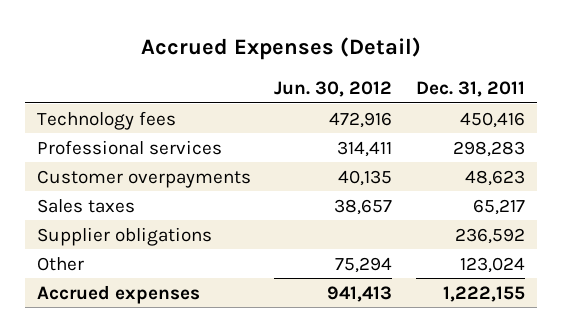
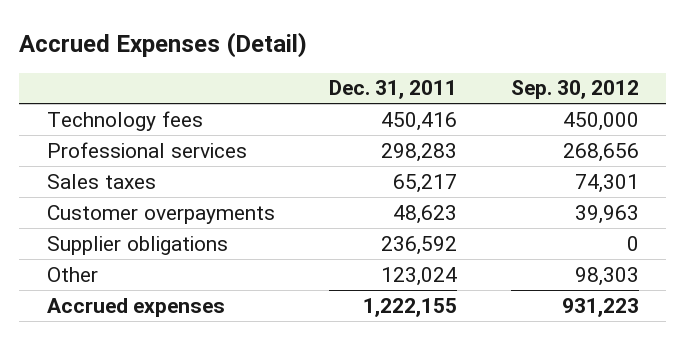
- | Jun. 30, 2012 | Dec. 31, 2011
+ | Dec. 31, 2011 | Sep. 30, 2012
moved down: Customer overpayments | 48,623 | 39,963

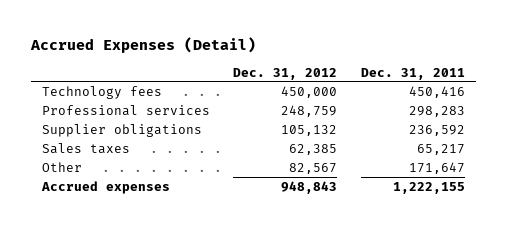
- | Dec. 31, 2011 | Sep. 30, 2012
+ | Dec. 31, 2012 | Dec. 31, 2011
- Customer overpayments | 48,623 | 39,963
- Other | 123,024 | 98,303
moved down: Sales taxes | 62,385 | 65,217
+ Other | 82,567 | 171,647

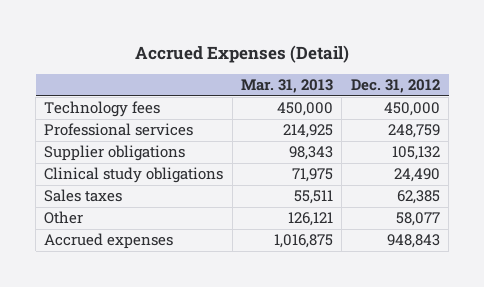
- | Dec. 31, 2012 | Dec. 31, 2011
+ | Mar. 31, 2013 | Dec. 31, 2012
+ Clinical study obligations | 71,975 | 24,490
- Other | 82,567 | 171,647
+ Other | 126,121 | 58,077

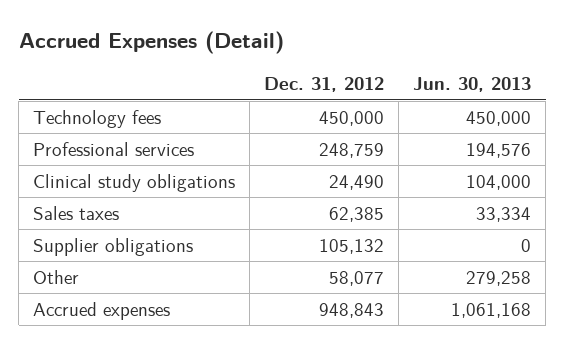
- | Mar. 31, 2013 | Dec. 31, 2012
+ | Dec. 31, 2012 | Jun. 30, 2013
moved down: Supplier obligations | 105,132 | 0

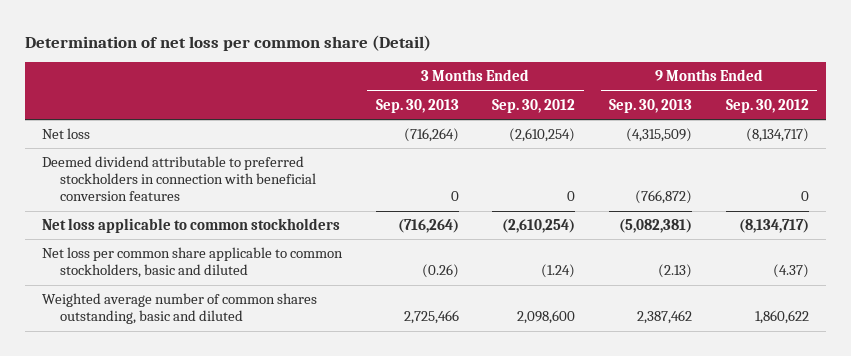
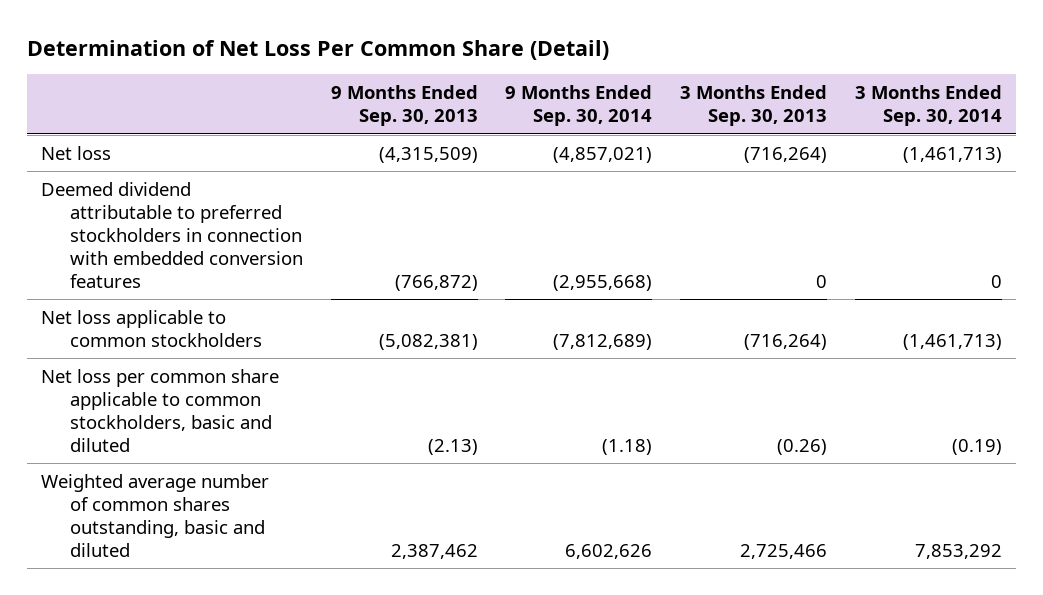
- Determination of net loss per common share (Detail)
+ Determination of Net Loss Per Common Share (Detail)
- | 3 Months Ended Sep. 30, 2013 | 3 Months Ended Sep. 30, 2012 | 9 Months Ended Sep. 30, 2013 | 9 Months Ended Sep. 30, 2012
+ | 9 Months Ended Sep. 30, 2013 | 9 Months Ended Sep. 30, 2014 | 3 Months Ended Sep. 30, 2013 | 3 Months Ended Sep. 30, 2014
- Deemed dividend attributable to preferred stockholders in connection with beneficial conversion features | 0 | 0 | (766,872) | 0
+ Deemed dividend attributable to preferred stockholders in connection with embedded conversion features | (766,872) | (2,955,668) | 0 | 0

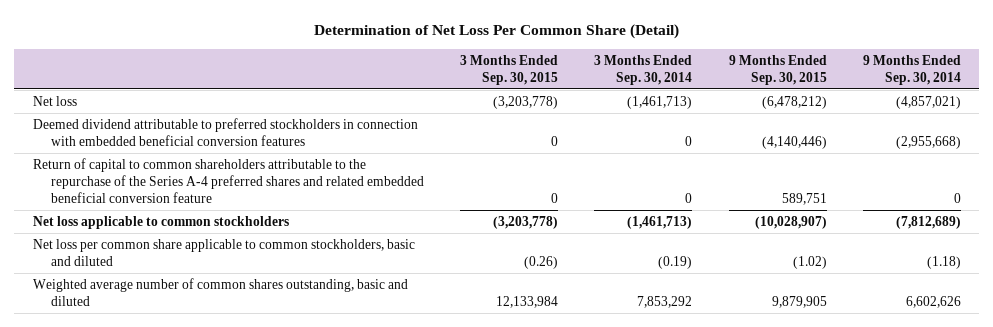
- | 9 Months Ended Sep. 30, 2013 | 9 Months Ended Sep. 30, 2014 | 3 Months Ended Sep. 30, 2013 | 3 Months Ended Sep. 30, 2014
+ | 3 Months Ended Sep. 30, 2015 | 3 Months Ended Sep. 30, 2014 | 9 Months Ended Sep. 30, 2015 | 9 Months Ended Sep. 30, 2014
- Deemed dividend attributable to preferred stockholders in connection with embedded conversion features | (766,872) | (2,955,668) | 0 | 0
+ Deemed dividend attributable to preferred stockholders in connection with embedded beneficial conversion features | 0 | 0 | (4,140,446) | (2,955,668)
+ Return of capital to common shareholders attributable to the repurchase of the Series A-4 preferred shares and related embedded beneficial conversion feature | 0 | 0 | 589,751 | 0

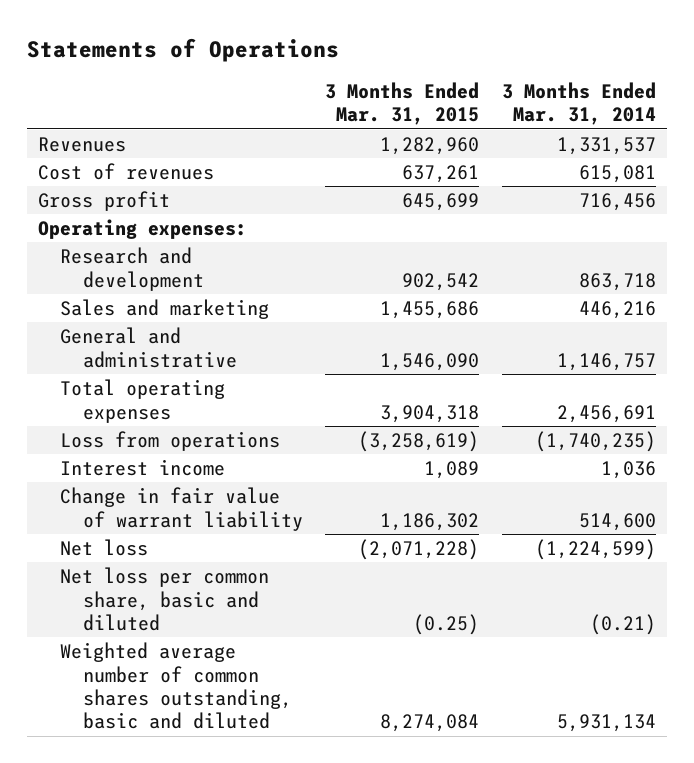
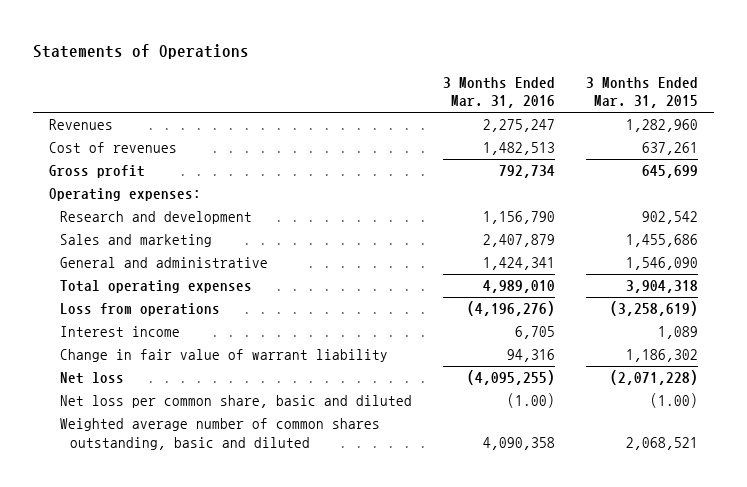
- | 3 Months Ended Mar. 31, 2015 | 3 Months Ended Mar. 31, 2014
+ | 3 Months Ended Mar. 31, 2016 | 3 Months Ended Mar. 31, 2015
- Net loss per common share, basic and diluted | (0.25) | (0.21)
- Weighted average number of common shares outstanding, basic and diluted | 8,274,084 | 5,931,134
+ Net loss per common share, basic and diluted | (1.00) | (1.00)
+ Weighted average number of common shares outstanding, basic and diluted | 4,090,358 | 2,068,521

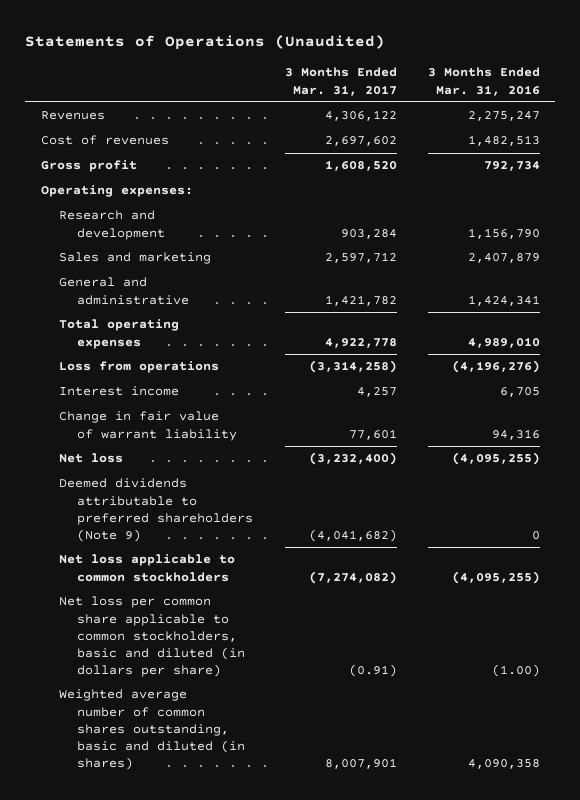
- Statements of Operations
+ Statements of Operations (Unaudited)
- | 3 Months Ended Mar. 31, 2016 | 3 Months Ended Mar. 31, 2015
+ | 3 Months Ended Mar. 31, 2017 | 3 Months Ended Mar. 31, 2016
- Net loss per common share, basic and diluted | (1.00) | (1.00)
- Weighted average number of common shares outstanding, basic and diluted | 4,090,358 | 2,068,521
+ Deemed dividends attributable to preferred shareholders (Note 9) | (4,041,682) | 0
+ Net loss applicable to common stockholders | (7,274,082) | (4,095,255)
+ Net loss per common share applicable to common stockholders, basic and diluted (in dollars per share) | (0.91) | (1.00)
+ Weighted average number of common shares outstanding, basic and diluted (in shares) | 8,007,901 | 4,090,358

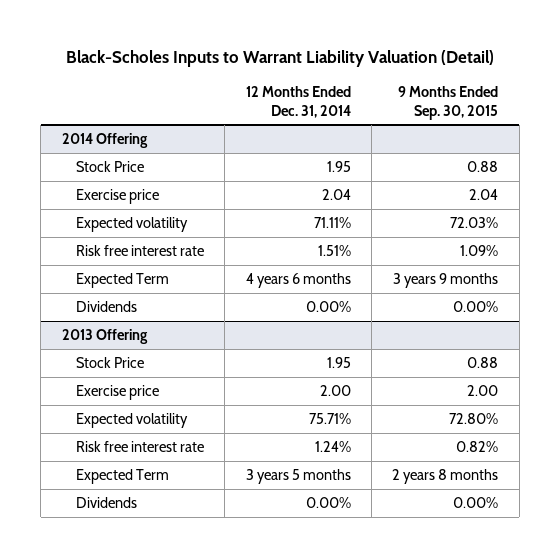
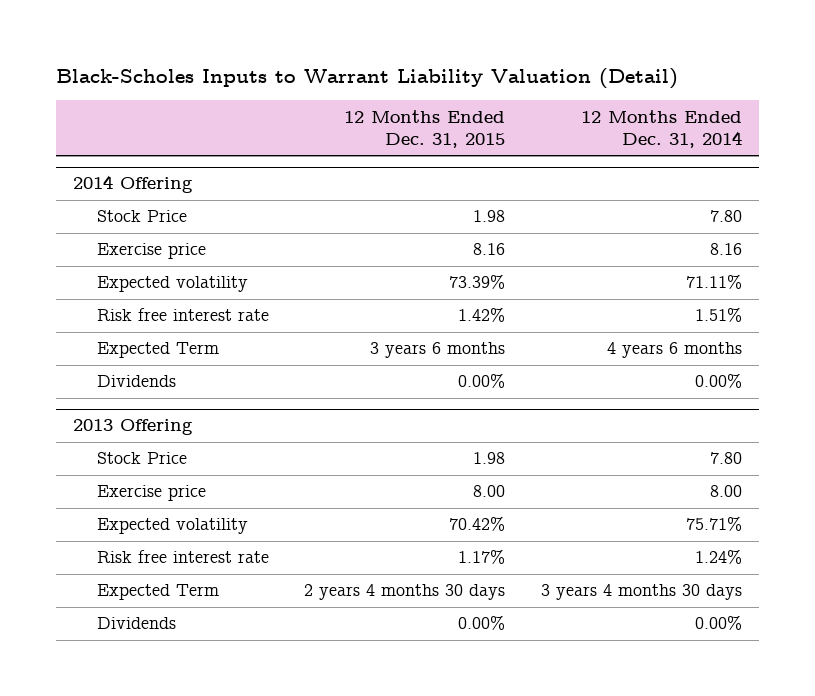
- | 12 Months Ended Dec. 31, 2014 | 9 Months Ended Sep. 30, 2015
+ | 12 Months Ended Dec. 31, 2015 | 12 Months Ended Dec. 31, 2014
@ 2014 Offering
- Stock Price | 1.95 | 0.88
- Exercise price | 2.04 | 2.04
+ Stock Price | 1.98 | 7.80
+ Exercise price | 8.16 | 8.16
@ 2013 Offering
- Stock Price | 1.95 | 0.88
- Exercise price | 2.00 | 2.00
+ Stock Price | 1.98 | 7.80
+ Exercise price | 8.00 | 8.00
- Expected Term | 3 years 5 months | 2 years 8 months
+ Expected Term | 2 years 4 months 30 days | 3 years 4 months 30 days

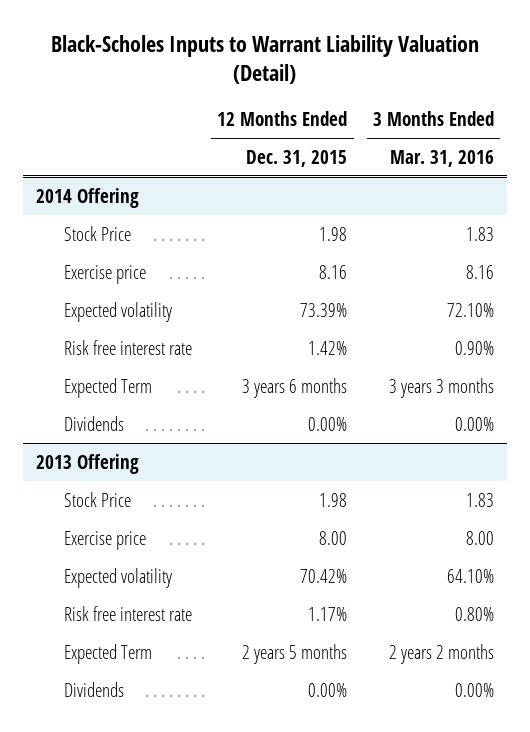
- | 12 Months Ended Dec. 31, 2015 | 12 Months Ended Dec. 31, 2014
+ | 12 Months Ended Dec. 31, 2015 | 3 Months Ended Mar. 31, 2016
@ 2013 Offering
- Expected Term | 2 years 4 months 30 days | 3 years 4 months 30 days
+ Expected Term | 2 years 5 months | 2 years 2 months

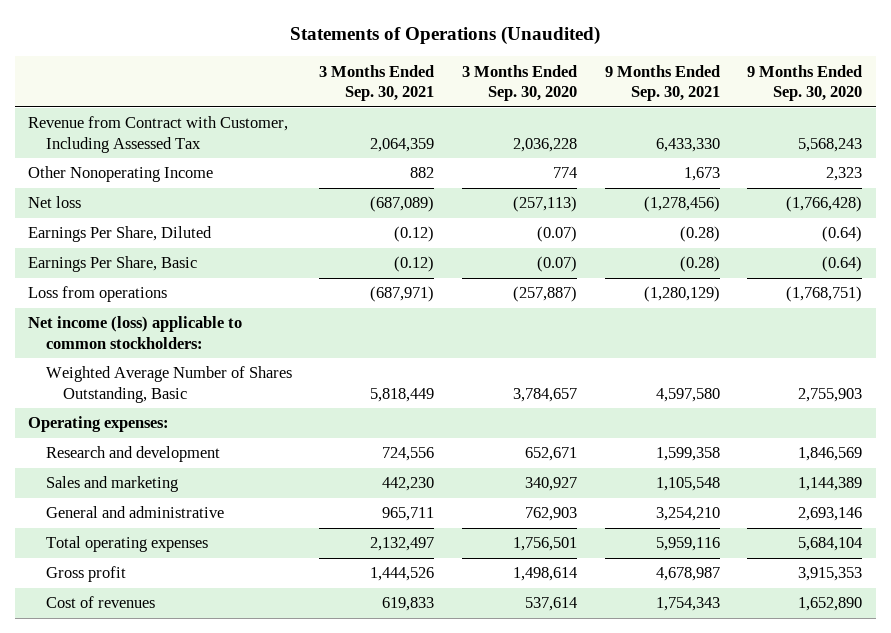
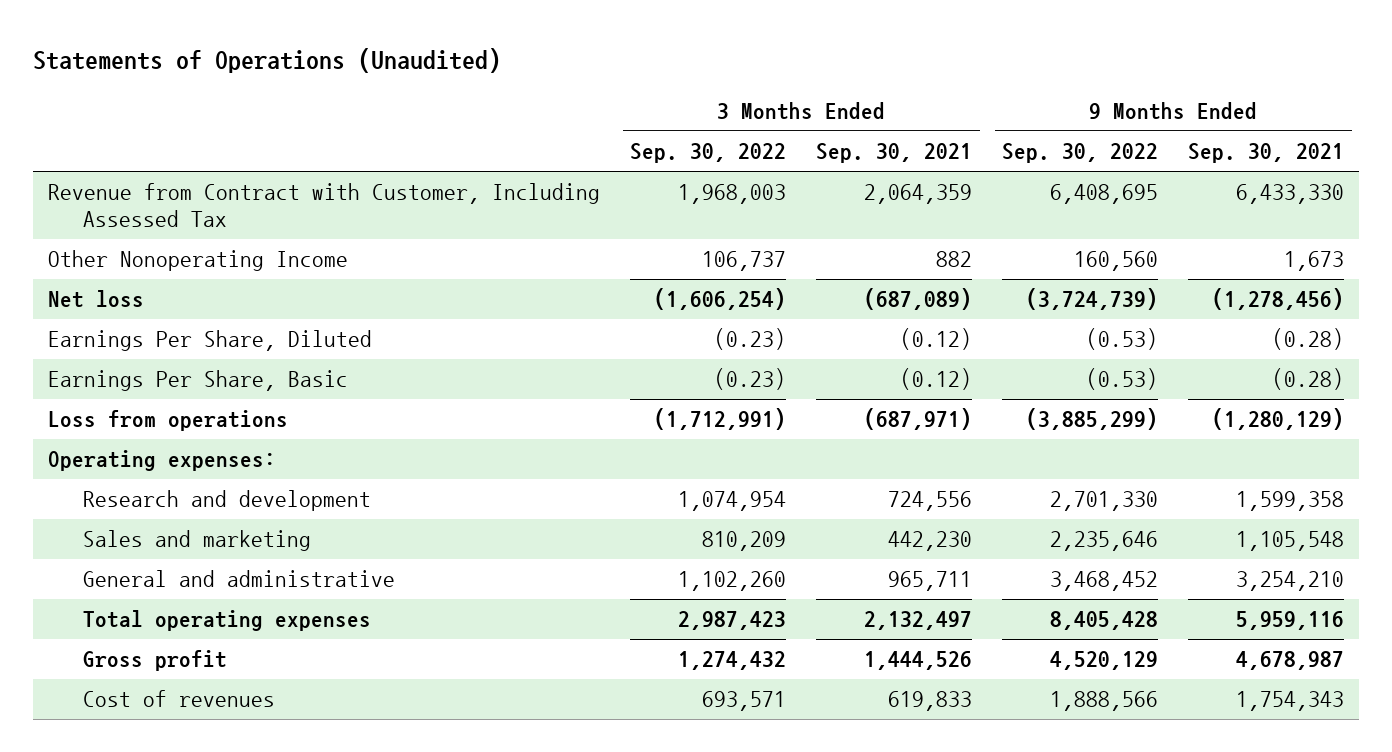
- | 3 Months Ended Sep. 30, 2021 | 3 Months Ended Sep. 30, 2020 | 9 Months Ended Sep. 30, 2021 | 9 Months Ended Sep. 30, 2020
+ | 3 Months Ended Sep. 30, 2022 | 3 Months Ended Sep. 30, 2021 | 9 Months Ended Sep. 30, 2022 | 9 Months Ended Sep. 30, 2021
- Net income (loss) applicable to common stockholders:
- Weighted Average Number of Shares Outstanding, Basic | 5,818,449 | 3,784,657 | 4,597,580 | 2,755,903

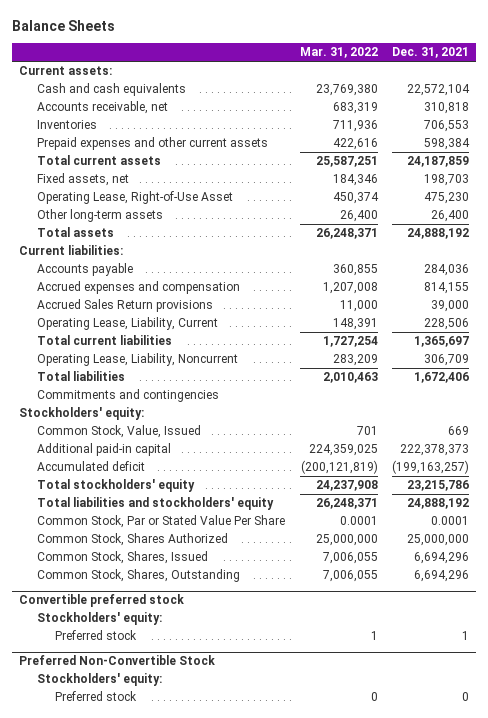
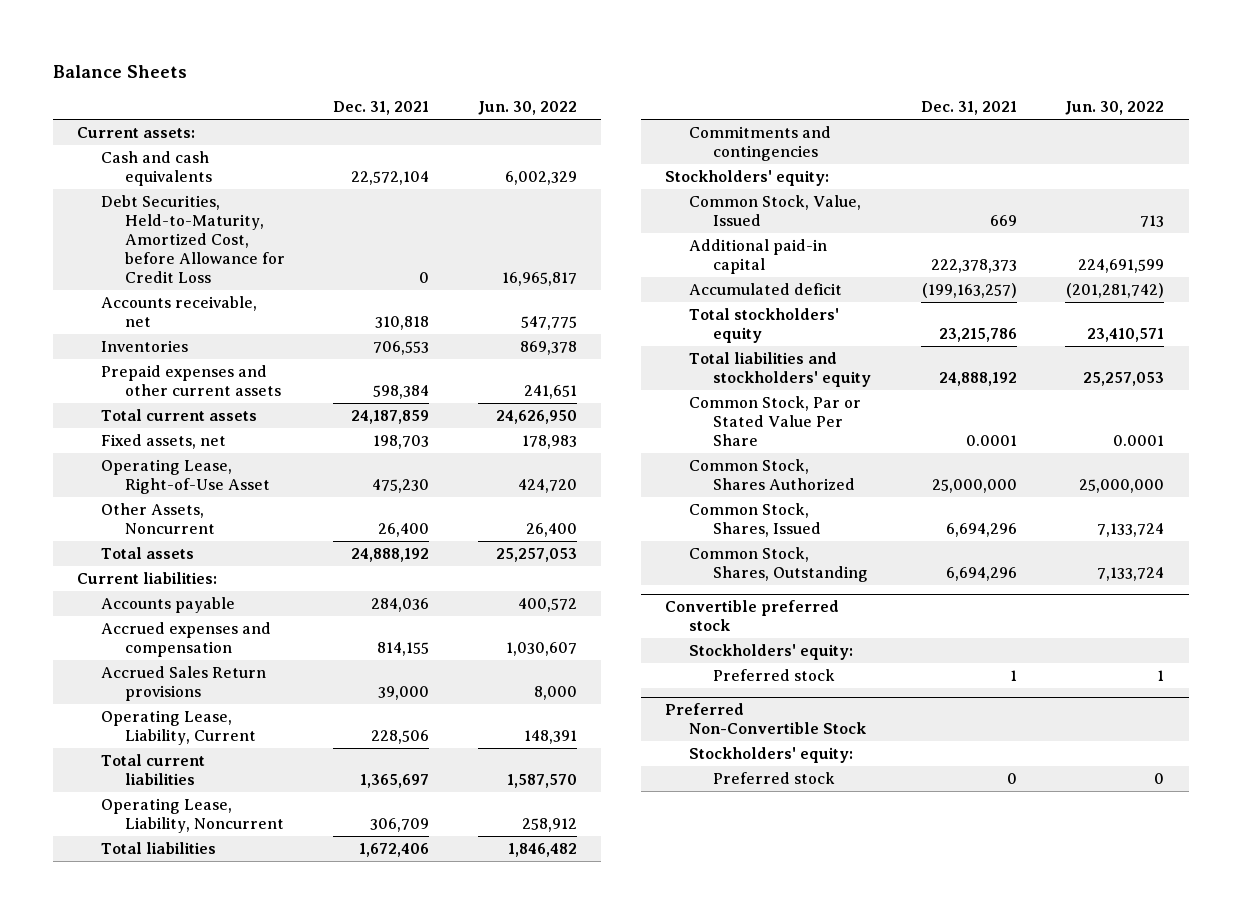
- | Mar. 31, 2022 | Dec. 31, 2021
+ | Dec. 31, 2021 | Jun. 30, 2022
+ Debt Securities, Held-to-Maturity, Amortized Cost, before Allowance for Credit Loss | 0 | 16,965,817
- Other long-term assets | 26,400 | 26,400
+ Other Assets, Noncurrent | 26,400 | 26,400

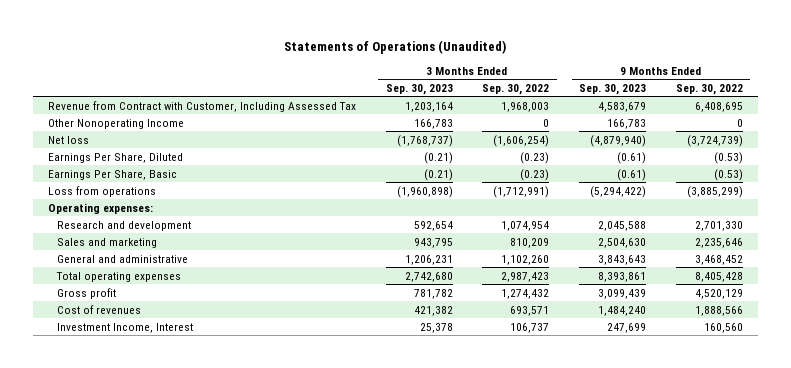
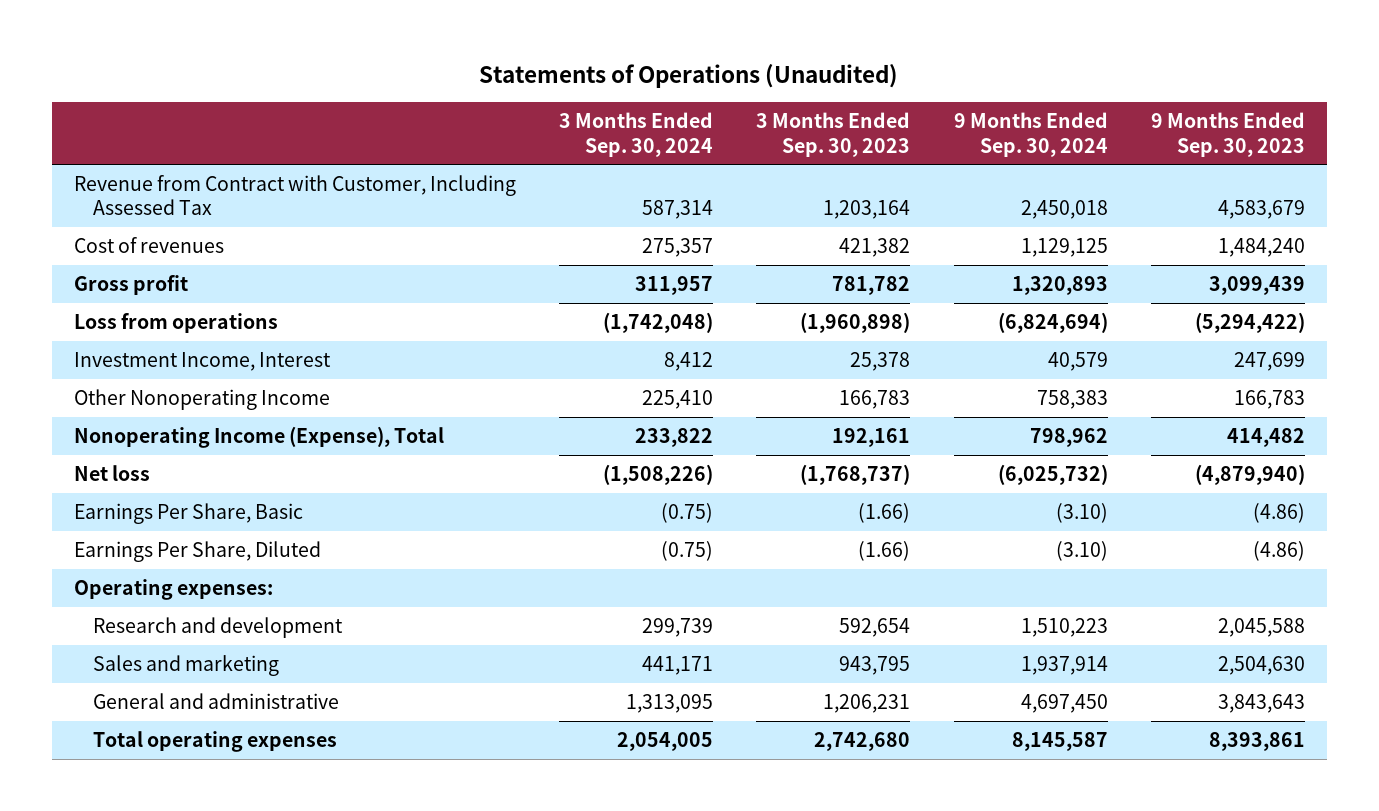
- | 3 Months Ended Sep. 30, 2023 | 3 Months Ended Sep. 30, 2022 | 9 Months Ended Sep. 30, 2023 | 9 Months Ended Sep. 30, 2022
+ | 3 Months Ended Sep. 30, 2024 | 3 Months Ended Sep. 30, 2023 | 9 Months Ended Sep. 30, 2024 | 9 Months Ended Sep. 30, 2023
moved up: Cost of revenues | 275,357 | 421,382 | 1,129,125 | 1,484,240
moved up: Gross profit | 311,957 | 781,782 | 1,320,893 | 3,099,439
moved up: Loss from operations | (1,742,048) | (1,960,898) | (6,824,694) | (5,294,422)
moved up: Investment Income, Interest | 8,412 | 25,378 | 40,579 | 247,699
+ Nonoperating Income (Expense), Total | 233,822 | 192,161 | 798,962 | 414,482
- Earnings Per Share, Diluted | (0.21) | (0.23) | (0.61) | (0.53)
- Earnings Per Share, Basic | (0.21) | (0.23) | (0.61) | (0.53)
+ Earnings Per Share, Basic | (0.75) | (1.66) | (3.10) | (4.86)
+ Earnings Per Share, Diluted | (0.75) | (1.66) | (3.10) | (4.86)

